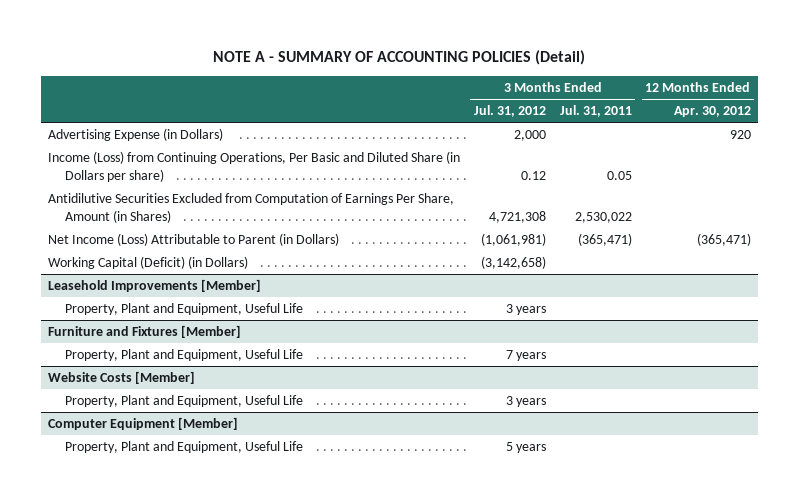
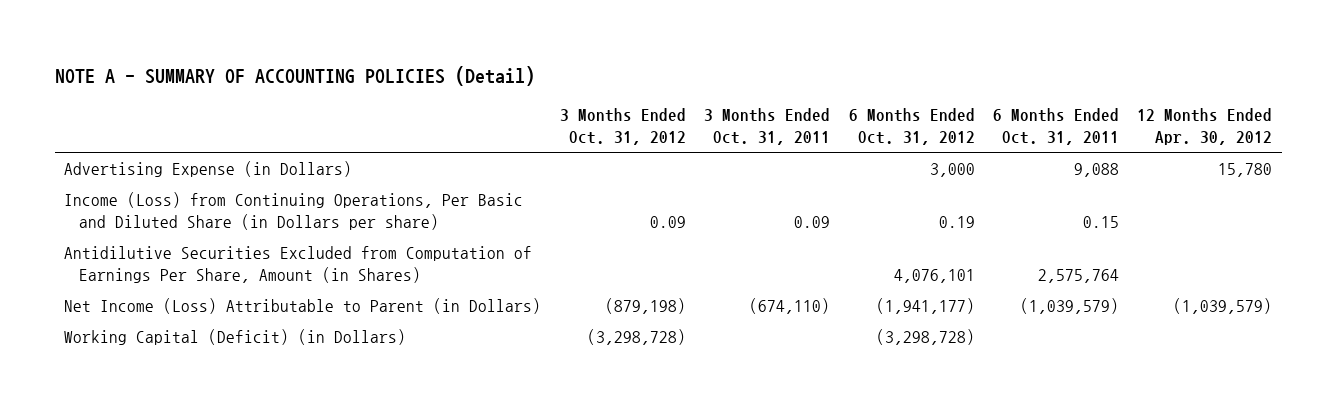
- | 3 Months Ended Jul. 31, 2012 | 3 Months Ended Jul. 31, 2011 | 12 Months Ended Apr. 30, 2012
+ | 3 Months Ended Oct. 31, 2012 | 3 Months Ended Oct. 31, 2011 | 6 Months Ended Oct. 31, 2012 | 6 Months Ended Oct. 31, 2011 | 12 Months Ended Apr. 30, 2012
- Advertising Expense (in Dollars) | 2,000 | | 920
+ Advertising Expense (in Dollars) | | | 3,000 | 9,088 | 15,780
- Net Income (Loss) Attributable to Parent (in Dollars) | (1,061,981) | (365,471) | (365,471)
+ Net Income (Loss) Attributable to Parent (in Dollars) | (879,198) | (674,110) | (1,941,177) | (1,039,579) | (1,039,579)
- Leasehold Improvements [Member]
- Property, Plant and Equipment, Useful Life | 3 years | |
- Furniture and Fixtures [Member]
- Property, Plant and Equipment, Useful Life | 7 years | |
- Website Costs [Member]
- Property, Plant and Equipment, Useful Life | 3 years | |
- Computer Equipment [Member]
- Property, Plant and Equipment, Useful Life | 5 years | |

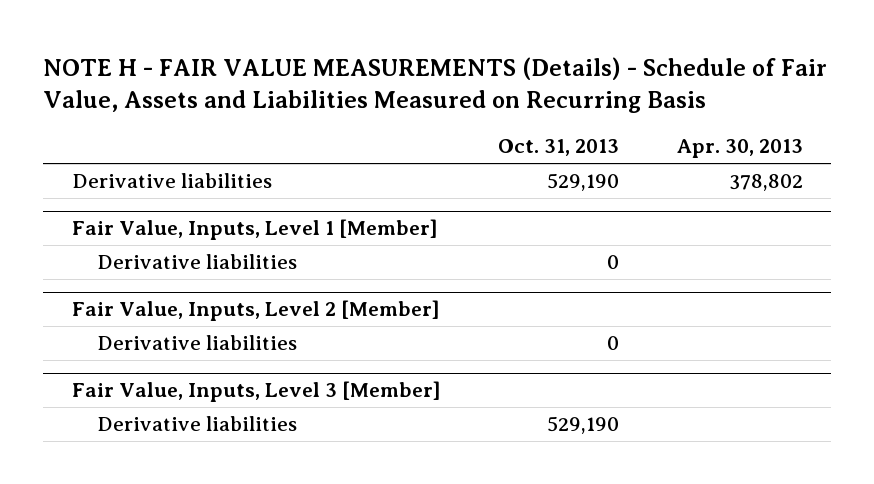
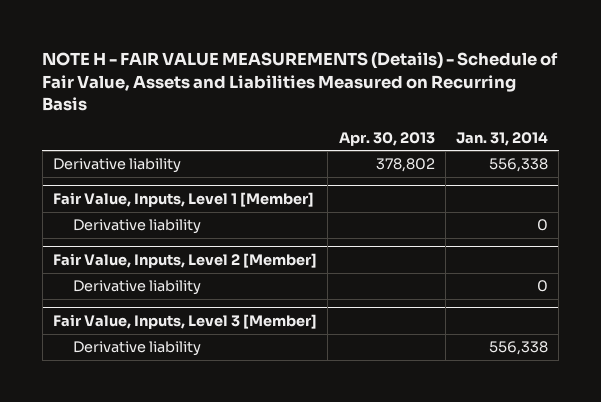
- | Oct. 31, 2013 | Apr. 30, 2013
+ | Apr. 30, 2013 | Jan. 31, 2014
- Derivative liabilities | 529,190 | 378,802
+ Derivative liability | 378,802 | 556,338
@ Fair Value, Inputs, Level 1 [Member]
- Derivative liabilities | 0 |
+ Derivative liability | | 0
@ Fair Value, Inputs, Level 2 [Member]
- Derivative liabilities | 0 |
+ Derivative liability | | 0
@ Fair Value, Inputs, Level 3 [Member]
- Derivative liabilities | 529,190 |
+ Derivative liability | | 556,338

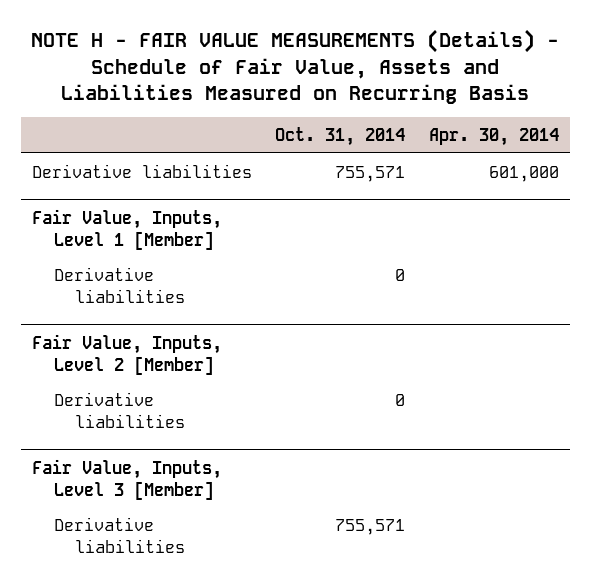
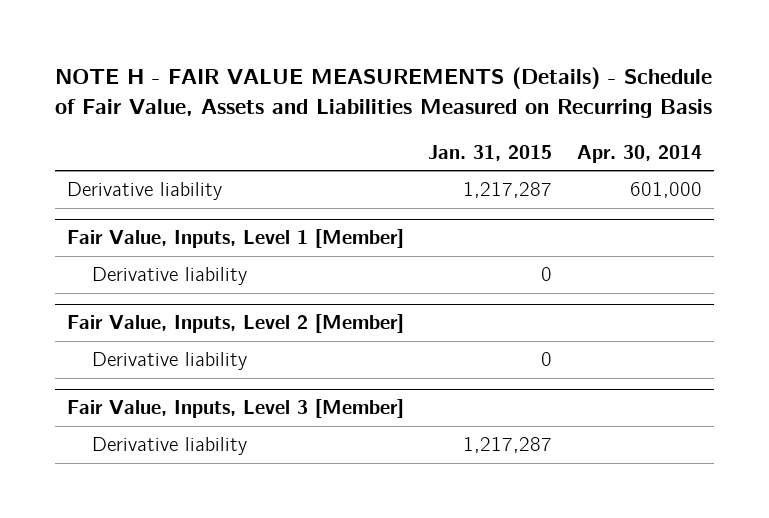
- | Oct. 31, 2014 | Apr. 30, 2014
+ | Jan. 31, 2015 | Apr. 30, 2014
- Derivative liabilities | 755,571 | 601,000
+ Derivative liability | 1,217,287 | 601,000
@ Fair Value, Inputs, Level 1 [Member]
- Derivative liabilities | 0 |
+ Derivative liability | 0 |
@ Fair Value, Inputs, Level 2 [Member]
- Derivative liabilities | 0 |
+ Derivative liability | 0 |
@ Fair Value, Inputs, Level 3 [Member]
- Derivative liabilities | 755,571 |
+ Derivative liability | 1,217,287 |

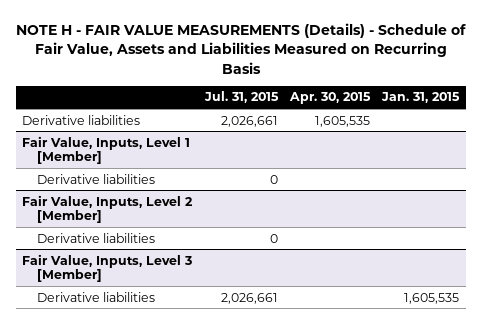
- | Jan. 31, 2015 | Apr. 30, 2014
+ | Jul. 31, 2015 | Apr. 30, 2015 | Jan. 31, 2015
- Derivative liability | 1,217,287 | 601,000
+ Derivative liabilities | 2,026,661 | 1,605,535 |
@ Fair Value, Inputs, Level 1 [Member]
- Derivative liability | 0 |
+ Derivative liabilities | 0 | |
@ Fair Value, Inputs, Level 2 [Member]
- Derivative liability | 0 |
+ Derivative liabilities | 0 | |
@ Fair Value, Inputs, Level 3 [Member]
- Derivative liability | 1,217,287 |
+ Derivative liabilities | 2,026,661 | | 1,605,535

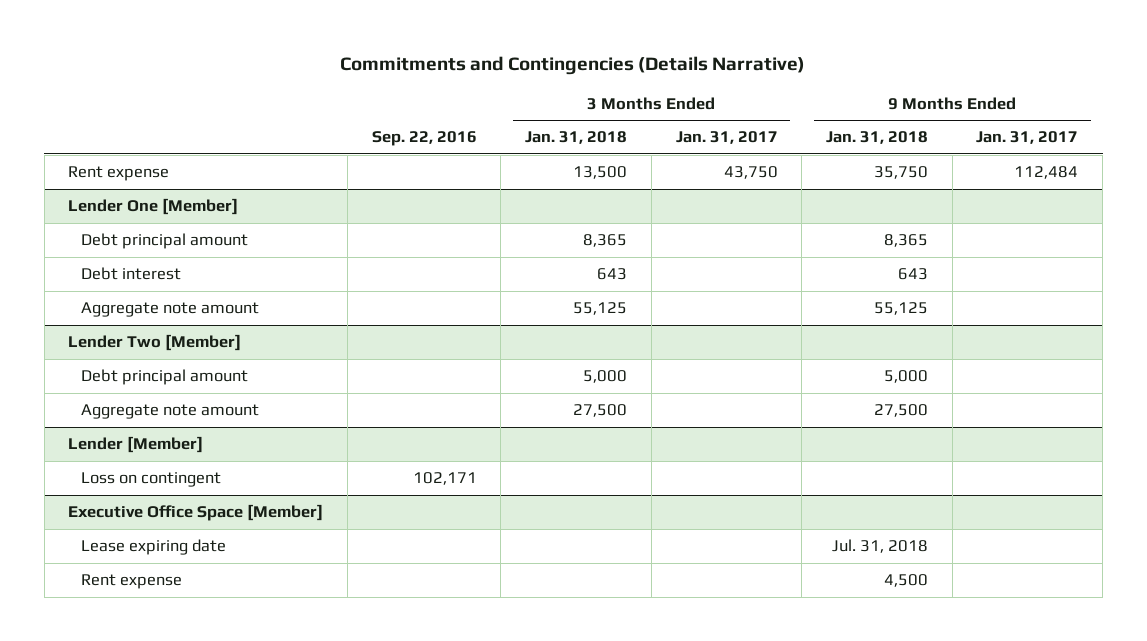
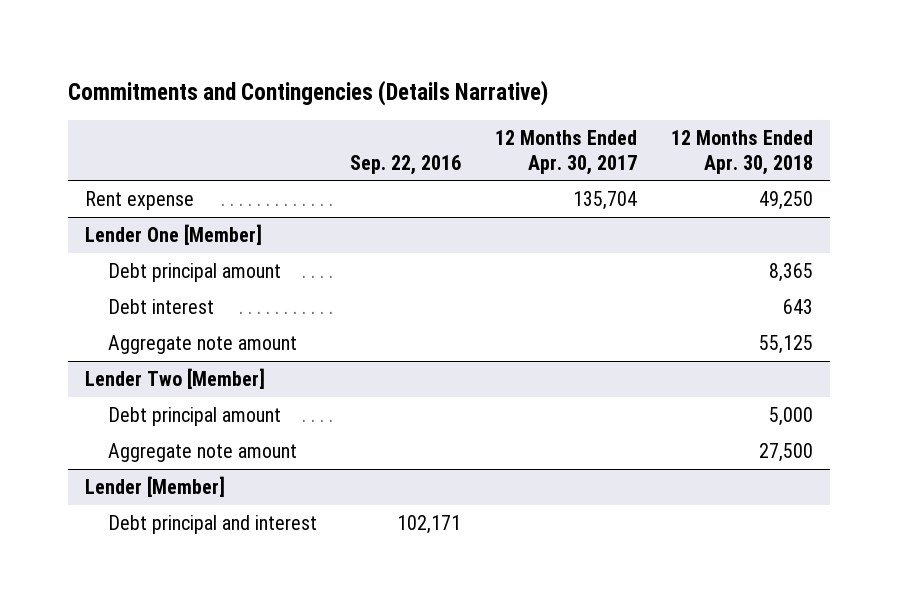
- | Sep. 22, 2016 | 3 Months Ended Jan. 31, 2018 | 3 Months Ended Jan. 31, 2017 | 9 Months Ended Jan. 31, 2018 | 9 Months Ended Jan. 31, 2017
+ | Sep. 22, 2016 | 12 Months Ended Apr. 30, 2017 | 12 Months Ended Apr. 30, 2018
@ Lender [Member]
- Loss on contingent | 102,171 | | | |
- Executive Office Space [Member]
- Lease expiring date | | | | Jul. 31, 2018 |
- Rent expense | | | | 4,500 |
@ Lender [Member]
+ Debt principal and interest | 102,171 | |

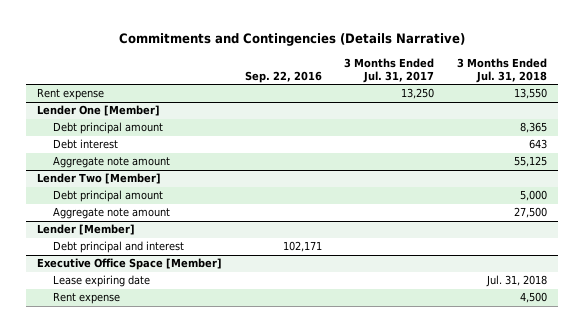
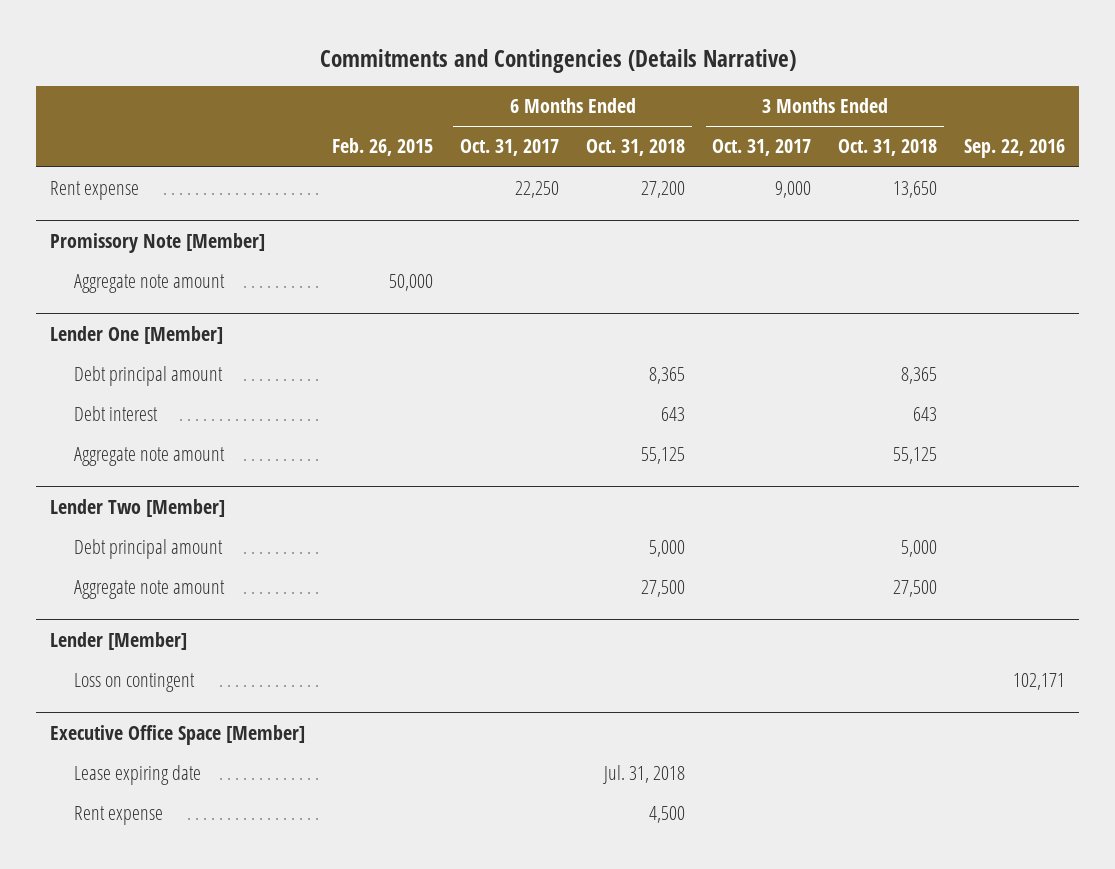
- | Sep. 22, 2016 | 3 Months Ended Jul. 31, 2017 | 3 Months Ended Jul. 31, 2018
+ | Feb. 26, 2015 | 6 Months Ended Oct. 31, 2017 | 6 Months Ended Oct. 31, 2018 | 3 Months Ended Oct. 31, 2017 | 3 Months Ended Oct. 31, 2018 | Sep. 22, 2016
+ Promissory Note [Member]
+ Aggregate note amount | 50,000 | | | | |
@ Lender [Member]
- Debt principal and interest | 102,171 | |
+ Loss on contingent | | | | | | 102,171

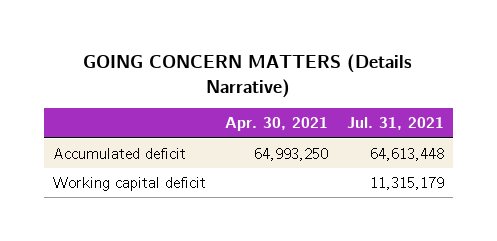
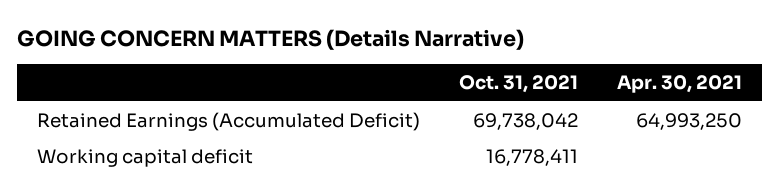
- | Apr. 30, 2021 | Jul. 31, 2021
+ | Oct. 31, 2021 | Apr. 30, 2021
- Accumulated deficit | 64,993,250 | 64,613,448
+ Retained Earnings (Accumulated Deficit) | 69,738,042 | 64,993,250

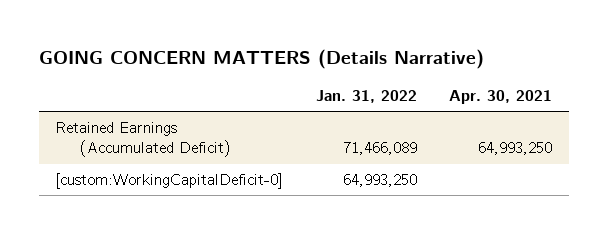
- | Oct. 31, 2021 | Apr. 30, 2021
+ | Jan. 31, 2022 | Apr. 30, 2021
- Working capital deficit | 16,778,411 |
+ [custom:WorkingCapitalDeficit-0] | 64,993,250 |

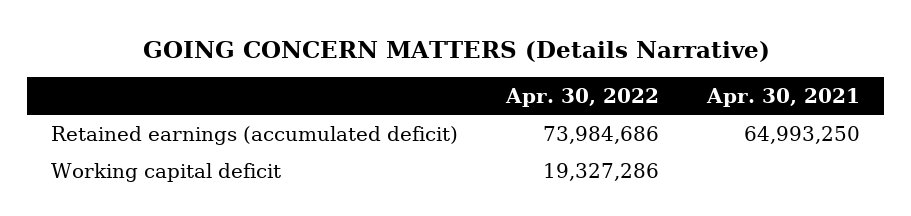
- | Jan. 31, 2022 | Apr. 30, 2021
+ | Apr. 30, 2022 | Apr. 30, 2021
- Retained Earnings (Accumulated Deficit) | 71,466,089 | 64,993,250
- [custom:WorkingCapitalDeficit-0] | 64,993,250 |
+ Retained earnings (accumulated deficit) | 73,984,686 | 64,993,250
+ Working capital deficit | 19,327,286 |

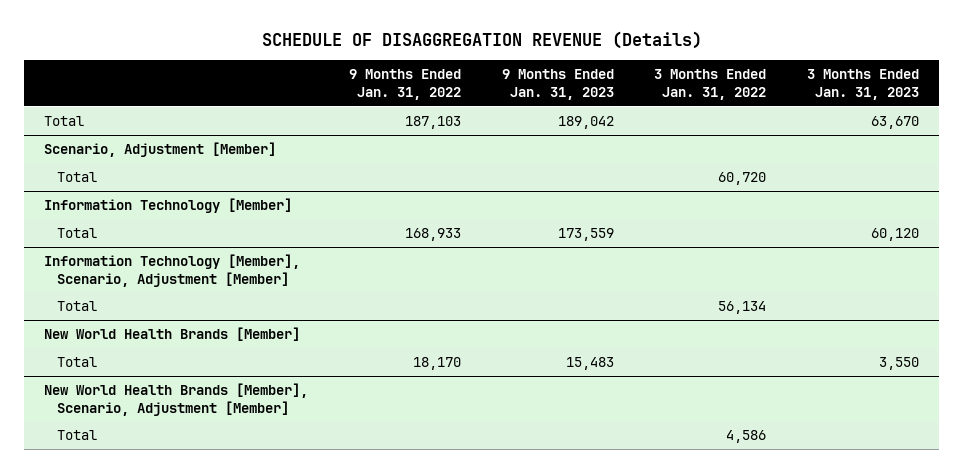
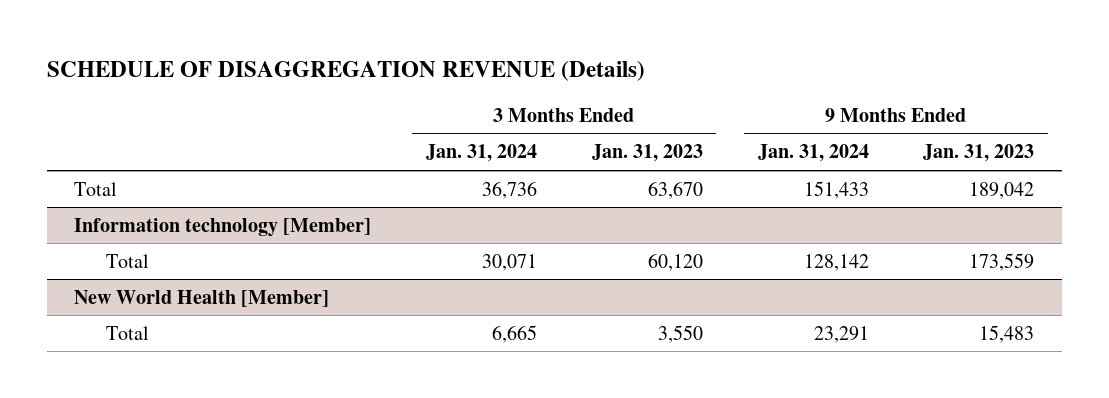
- | 9 Months Ended Jan. 31, 2022 | 9 Months Ended Jan. 31, 2023 | 3 Months Ended Jan. 31, 2022 | 3 Months Ended Jan. 31, 2023
+ | 3 Months Ended Jan. 31, 2024 | 3 Months Ended Jan. 31, 2023 | 9 Months Ended Jan. 31, 2024 | 9 Months Ended Jan. 31, 2023
- Scenario, Adjustment [Member]
- Total | | | 60,720 |
- Information Technology [Member]
+ Information technology [Member]
- Information Technology [Member], Scenario, Adjustment [Member]
- Total | | | 56,134 |
- New World Health Brands [Member]
+ New World Health [Member]
- New World Health Brands [Member], Scenario, Adjustment [Member]
- Total | | | 4,586 |

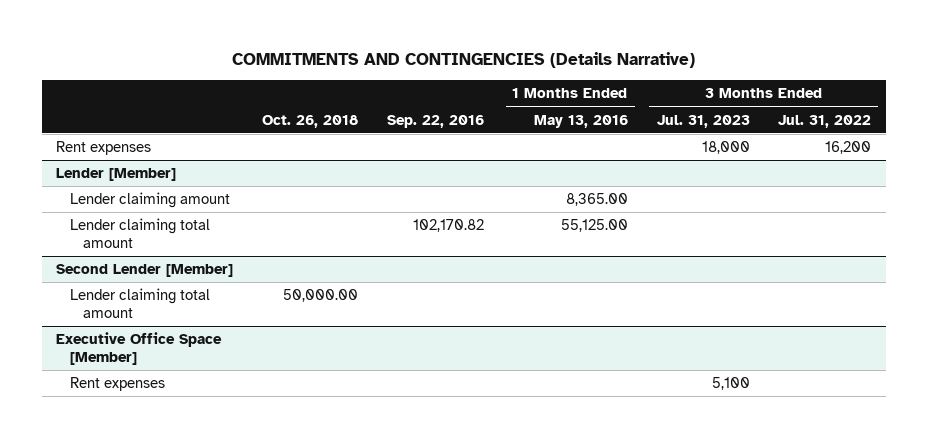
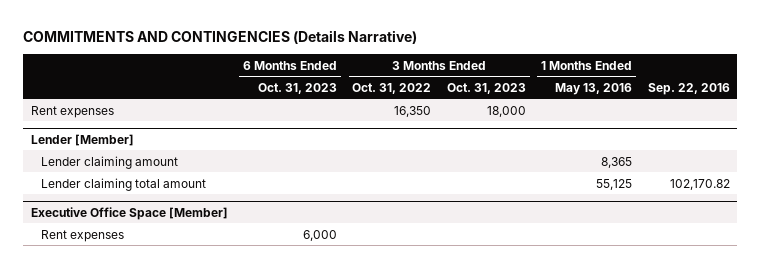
- | Oct. 26, 2018 | Sep. 22, 2016 | 1 Months Ended May 13, 2016 | 3 Months Ended Jul. 31, 2023 | 3 Months Ended Jul. 31, 2022
+ | 6 Months Ended Oct. 31, 2023 | 3 Months Ended Oct. 31, 2022 | 3 Months Ended Oct. 31, 2023 | 1 Months Ended May 13, 2016 | Sep. 22, 2016
@ Lender [Member]
- Lender claiming amount | | | 8,365.00 | |
- Lender claiming total amount | | 102,170.82 | 55,125.00 | |
- Second Lender [Member]
- Lender claiming total amount | 50,000.00 | | | |
@ Lender [Member]
+ Lender claiming amount | | | | 8,365 |
+ Lender claiming total amount | | | | 55,125 | 102,170.82

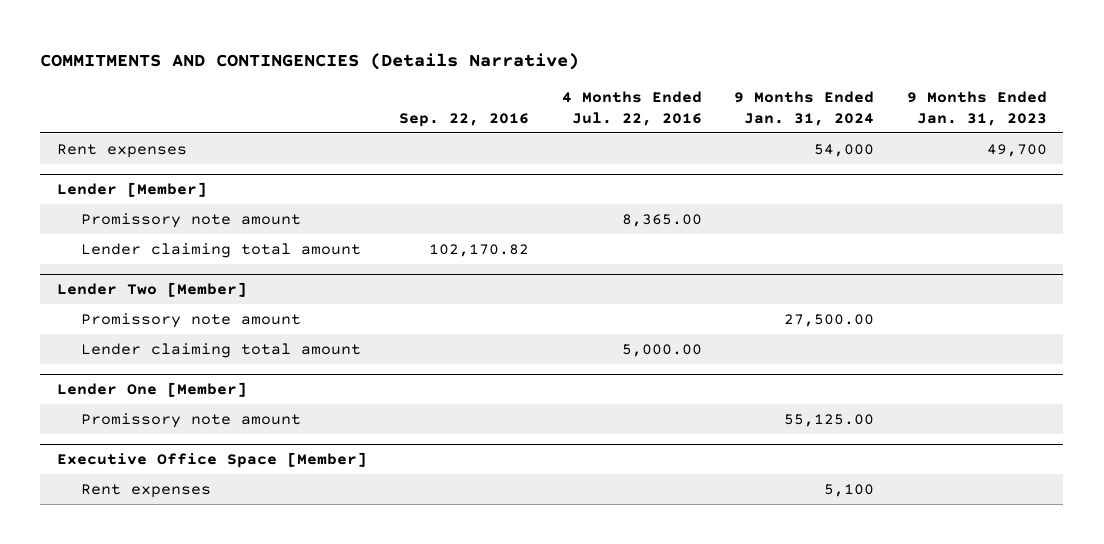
- | 6 Months Ended Oct. 31, 2023 | 3 Months Ended Oct. 31, 2022 | 3 Months Ended Oct. 31, 2023 | 1 Months Ended May 13, 2016 | Sep. 22, 2016
+ | Sep. 22, 2016 | 4 Months Ended Jul. 22, 2016 | 9 Months Ended Jan. 31, 2024 | 9 Months Ended Jan. 31, 2023
@ Lender [Member]
- Lender claiming amount | | | | 8,365 |
+ Promissory note amount | | 8,365.00 | |
+ Lender Two [Member]
+ Promissory note amount | | | 27,500.00 |
+ Lender claiming total amount | | 5,000.00 | |
+ Lender One [Member]
+ Promissory note amount | | | 55,125.00 |

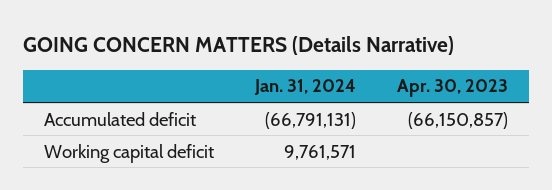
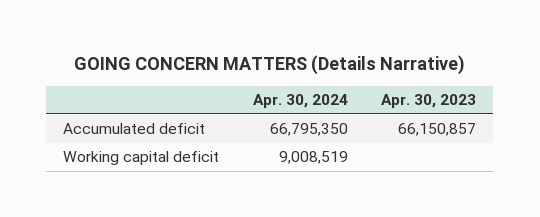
- | Jan. 31, 2024 | Apr. 30, 2023
+ | Apr. 30, 2024 | Apr. 30, 2023
- Accumulated deficit | (66,791,131) | (66,150,857)
+ Accumulated deficit | 66,795,350 | 66,150,857

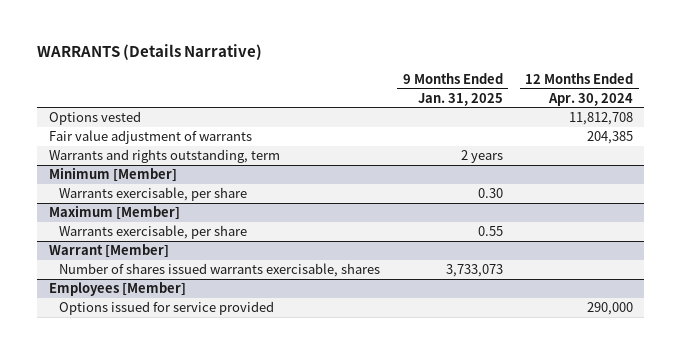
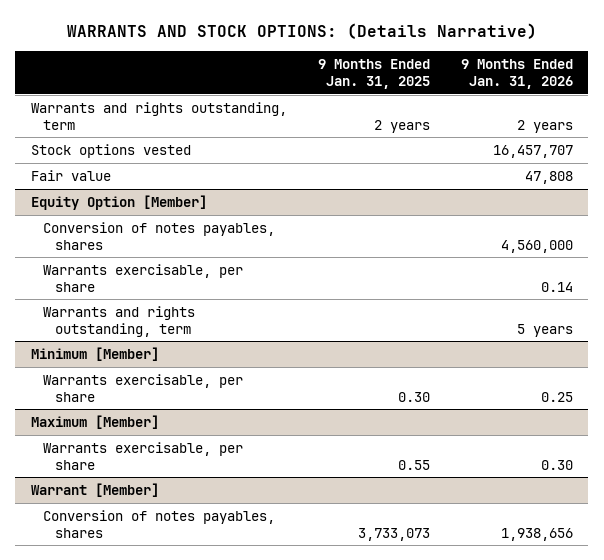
- WARRANTS (Details Narrative)
+ WARRANTS AND STOCK OPTIONS: (Details Narrative)
- | 9 Months Ended Jan. 31, 2025 | 12 Months Ended Apr. 30, 2024
+ | 9 Months Ended Jan. 31, 2025 | 9 Months Ended Jan. 31, 2026
- Options vested | | 11,812,708
- Fair value adjustment of warrants | | 204,385
+ Stock options vested | | 16,457,707
+ Fair value | | 47,808
+ Equity Option [Member]
+ Conversion of notes payables, shares | | 4,560,000
+ Warrants exercisable, per share | | 0.14
+ Warrants and rights outstanding, term | | 5 years
@ Warrant [Member]
- Number of shares issued warrants exercisable, shares | 3,733,073 |
- Employees [Member]
- Options issued for service provided | | 290,000
@ Warrant [Member]
+ Conversion of notes payables, shares | 3,733,073 | 1,938,656

